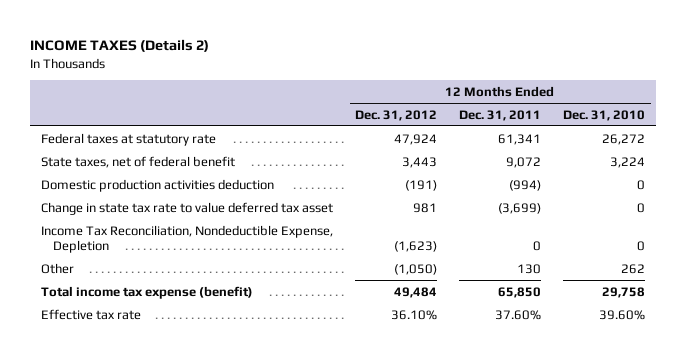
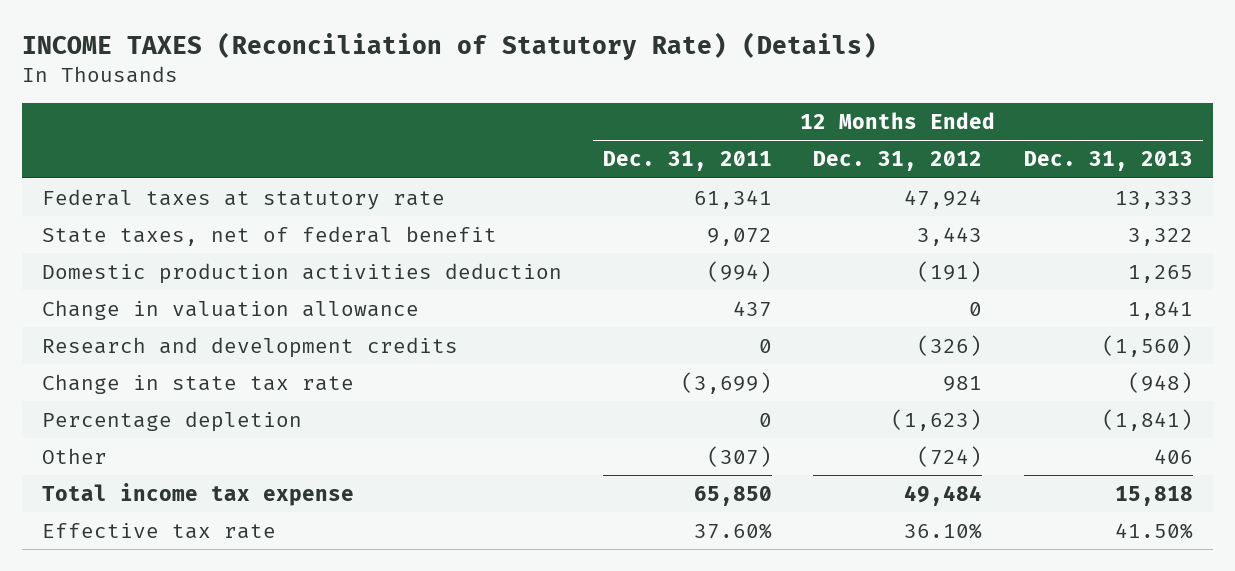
- INCOME TAXES (Details 2)
+ INCOME TAXES (Reconciliation of Statutory Rate) (Details)
- | 12 Months Ended Dec. 31, 2012 | 12 Months Ended Dec. 31, 2011 | 12 Months Ended Dec. 31, 2010
+ | 12 Months Ended Dec. 31, 2011 | 12 Months Ended Dec. 31, 2012 | 12 Months Ended Dec. 31, 2013
- Change in state tax rate to value deferred tax asset | 981 | (3,699) | 0
- Income Tax Reconciliation, Nondeductible Expense, Depletion | (1,623) | 0 | 0
- Other | (1,050) | 130 | 262
- Total income tax expense (benefit) | 49,484 | 65,850 | 29,758
+ Change in valuation allowance | 437 | 0 | 1,841
+ Research and development credits | 0 | (326) | (1,560)
+ Change in state tax rate | (3,699) | 981 | (948)
+ Percentage depletion | 0 | (1,623) | (1,841)
+ Other | (307) | (724) | 406
+ Total income tax expense | 65,850 | 49,484 | 15,818

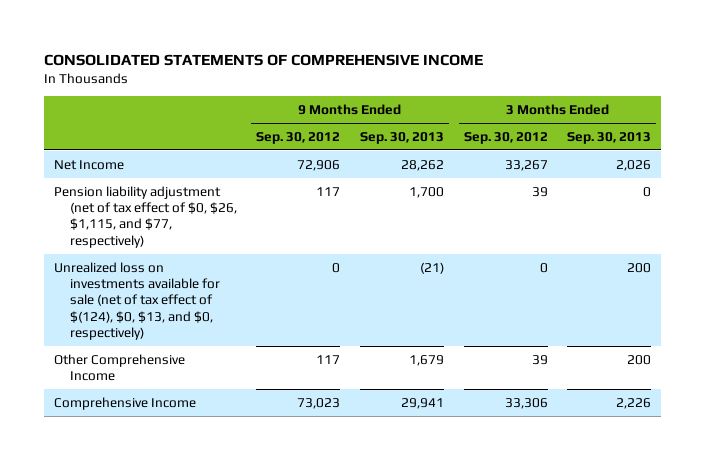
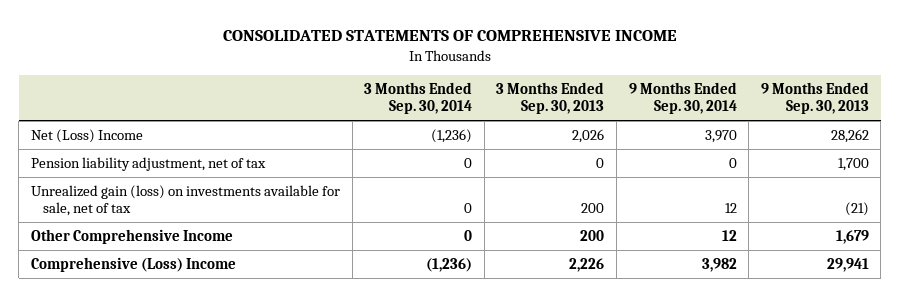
- | 9 Months Ended Sep. 30, 2012 | 9 Months Ended Sep. 30, 2013 | 3 Months Ended Sep. 30, 2012 | 3 Months Ended Sep. 30, 2013
+ | 3 Months Ended Sep. 30, 2014 | 3 Months Ended Sep. 30, 2013 | 9 Months Ended Sep. 30, 2014 | 9 Months Ended Sep. 30, 2013
- Net Income | 72,906 | 28,262 | 33,267 | 2,026
- Pension liability adjustment (net of tax effect of $0, $26, $1,115, and $77, respectively) | 117 | 1,700 | 39 | 0
- Unrealized loss on investments available for sale (net of tax effect of $(124), $0, $13, and $0, respectively) | 0 | (21) | 0 | 200
+ Net (Loss) Income | (1,236) | 2,026 | 3,970 | 28,262
+ Pension liability adjustment, net of tax | 0 | 0 | 0 | 1,700
+ Unrealized gain (loss) on investments available for sale, net of tax | 0 | 200 | 12 | (21)
- Comprehensive Income | 73,023 | 29,941 | 33,306 | 2,226
+ Comprehensive (Loss) Income | (1,236) | 2,226 | 3,982 | 29,941

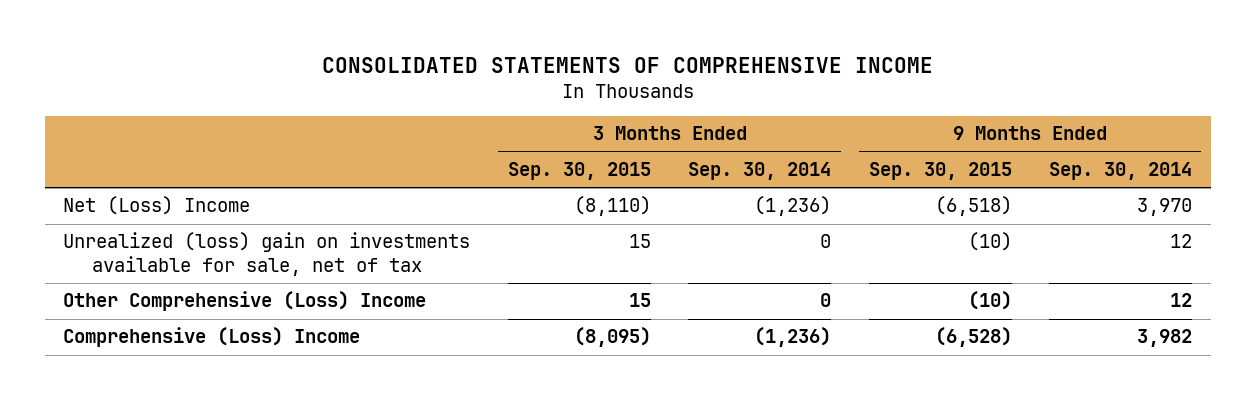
- | 3 Months Ended Sep. 30, 2014 | 3 Months Ended Sep. 30, 2013 | 9 Months Ended Sep. 30, 2014 | 9 Months Ended Sep. 30, 2013
+ | 3 Months Ended Sep. 30, 2015 | 3 Months Ended Sep. 30, 2014 | 9 Months Ended Sep. 30, 2015 | 9 Months Ended Sep. 30, 2014
- Pension liability adjustment, net of tax | 0 | 0 | 0 | 1,700
- Unrealized gain (loss) on investments available for sale, net of tax | 0 | 200 | 12 | (21)
- Other Comprehensive Income | 0 | 200 | 12 | 1,679
+ Unrealized (loss) gain on investments available for sale, net of tax | 15 | 0 | (10) | 12
+ Other Comprehensive (Loss) Income | 15 | 0 | (10) | 12

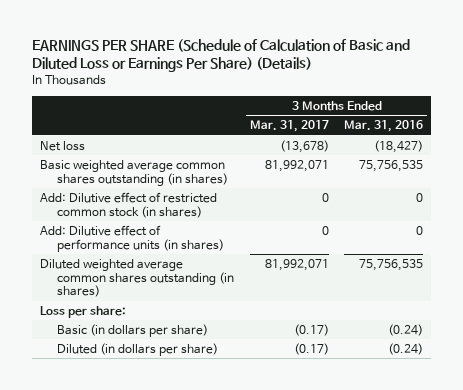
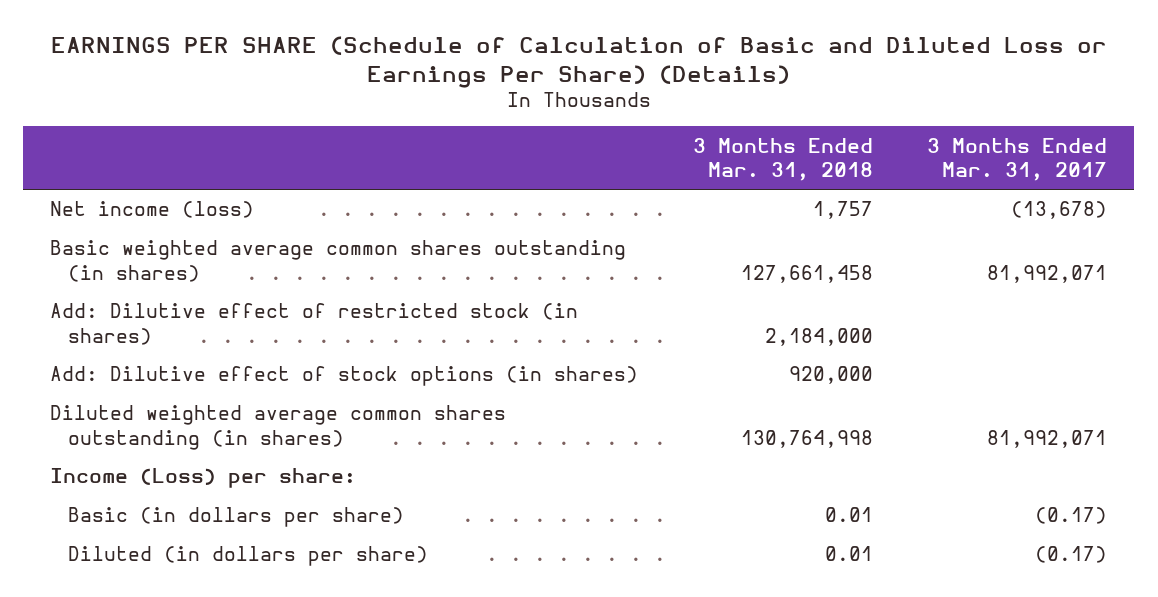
- | 3 Months Ended Mar. 31, 2017 | 3 Months Ended Mar. 31, 2016
+ | 3 Months Ended Mar. 31, 2018 | 3 Months Ended Mar. 31, 2017
- Net loss | (13,678) | (18,427)
+ Net income (loss) | 1,757 | (13,678)
- Add: Dilutive effect of restricted common stock (in shares) | 0 | 0
- Add: Dilutive effect of performance units (in shares) | 0 | 0
+ Add: Dilutive effect of restricted stock (in shares) | 2,184,000 |
+ Add: Dilutive effect of stock options (in shares) | 920,000 |
- Loss per share:
+ Income (Loss) per share:

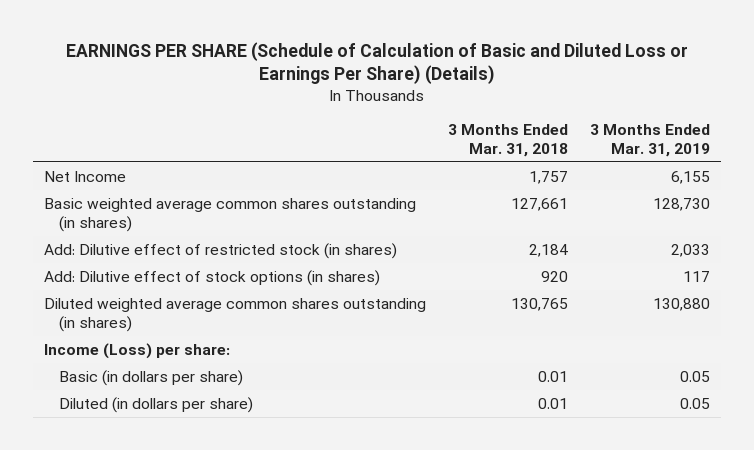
- | 3 Months Ended Mar. 31, 2018 | 3 Months Ended Mar. 31, 2017
+ | 3 Months Ended Mar. 31, 2018 | 3 Months Ended Mar. 31, 2019
- Net income (loss) | 1,757 | (13,678)
- Basic weighted average common shares outstanding (in shares) | 127,661,458 | 81,992,071
- Add: Dilutive effect of restricted stock (in shares) | 2,184,000 |
- Add: Dilutive effect of stock options (in shares) | 920,000 |
- Diluted weighted average common shares outstanding (in shares) | 130,764,998 | 81,992,071
+ Net Income | 1,757 | 6,155
+ Basic weighted average common shares outstanding (in shares) | 127,661 | 128,730
+ Add: Dilutive effect of restricted stock (in shares) | 2,184 | 2,033
+ Add: Dilutive effect of stock options (in shares) | 920 | 117
+ Diluted weighted average common shares outstanding (in shares) | 130,765 | 130,880

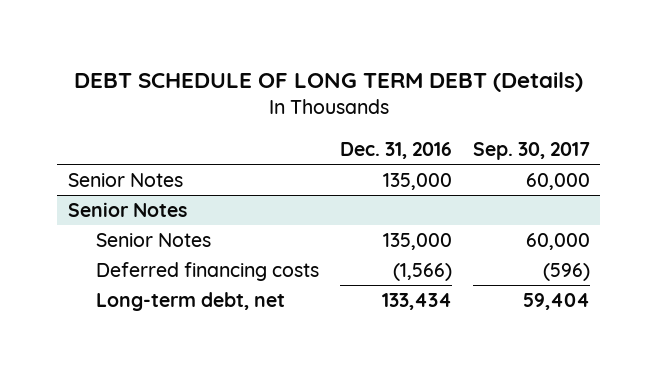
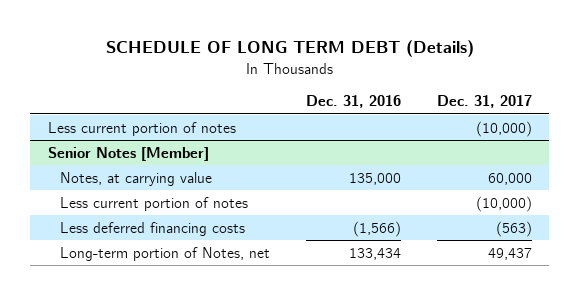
- DEBT SCHEDULE OF LONG TERM DEBT (Details)
+ SCHEDULE OF LONG TERM DEBT (Details)
- | Dec. 31, 2016 | Sep. 30, 2017
+ | Dec. 31, 2016 | Dec. 31, 2017
- Senior Notes | 135,000 | 60,000
- Senior Notes
- Senior Notes | 135,000 | 60,000
- Deferred financing costs | (1,566) | (596)
- Long-term debt, net | 133,434 | 59,404
+ Less current portion of notes | | (10,000)
+ Senior Notes [Member]
+ Notes, at carrying value | 135,000 | 60,000
+ Less current portion of notes | | (10,000)
+ Less deferred financing costs | (1,566) | (563)
+ Long-term portion of Notes, net | 133,434 | 49,437

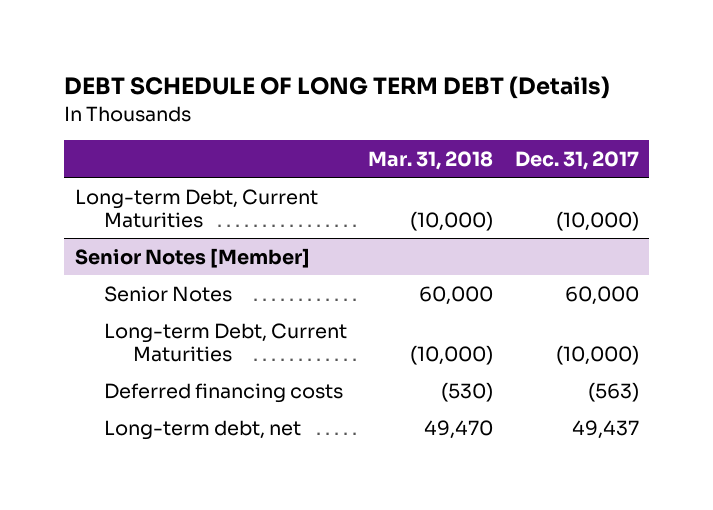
- SCHEDULE OF LONG TERM DEBT (Details)
+ DEBT SCHEDULE OF LONG TERM DEBT (Details)
- | Dec. 31, 2016 | Dec. 31, 2017
+ | Mar. 31, 2018 | Dec. 31, 2017
- Less current portion of notes | | (10,000)
+ Long-term Debt, Current Maturities | (10,000) | (10,000)
@ Senior Notes [Member]
- Notes, at carrying value | 135,000 | 60,000
- Less current portion of notes | | (10,000)
- Less deferred financing costs | (1,566) | (563)
- Long-term portion of Notes, net | 133,434 | 49,437
+ Senior Notes | 60,000 | 60,000
+ Long-term Debt, Current Maturities | (10,000) | (10,000)
+ Deferred financing costs | (530) | (563)
+ Long-term debt, net | 49,470 | 49,437

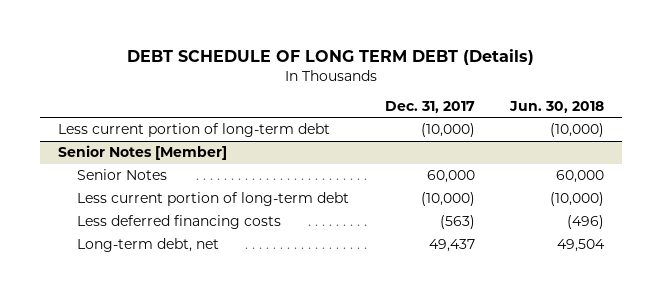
- | Mar. 31, 2018 | Dec. 31, 2017
+ | Dec. 31, 2017 | Jun. 30, 2018
- Long-term Debt, Current Maturities | (10,000) | (10,000)
+ Less current portion of long-term debt | (10,000) | (10,000)
@ Senior Notes [Member]
- Long-term Debt, Current Maturities | (10,000) | (10,000)
- Deferred financing costs | (530) | (563)
+ Less current portion of long-term debt | (10,000) | (10,000)
+ Less deferred financing costs | (563) | (496)

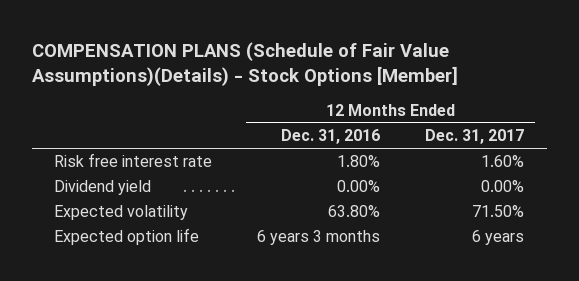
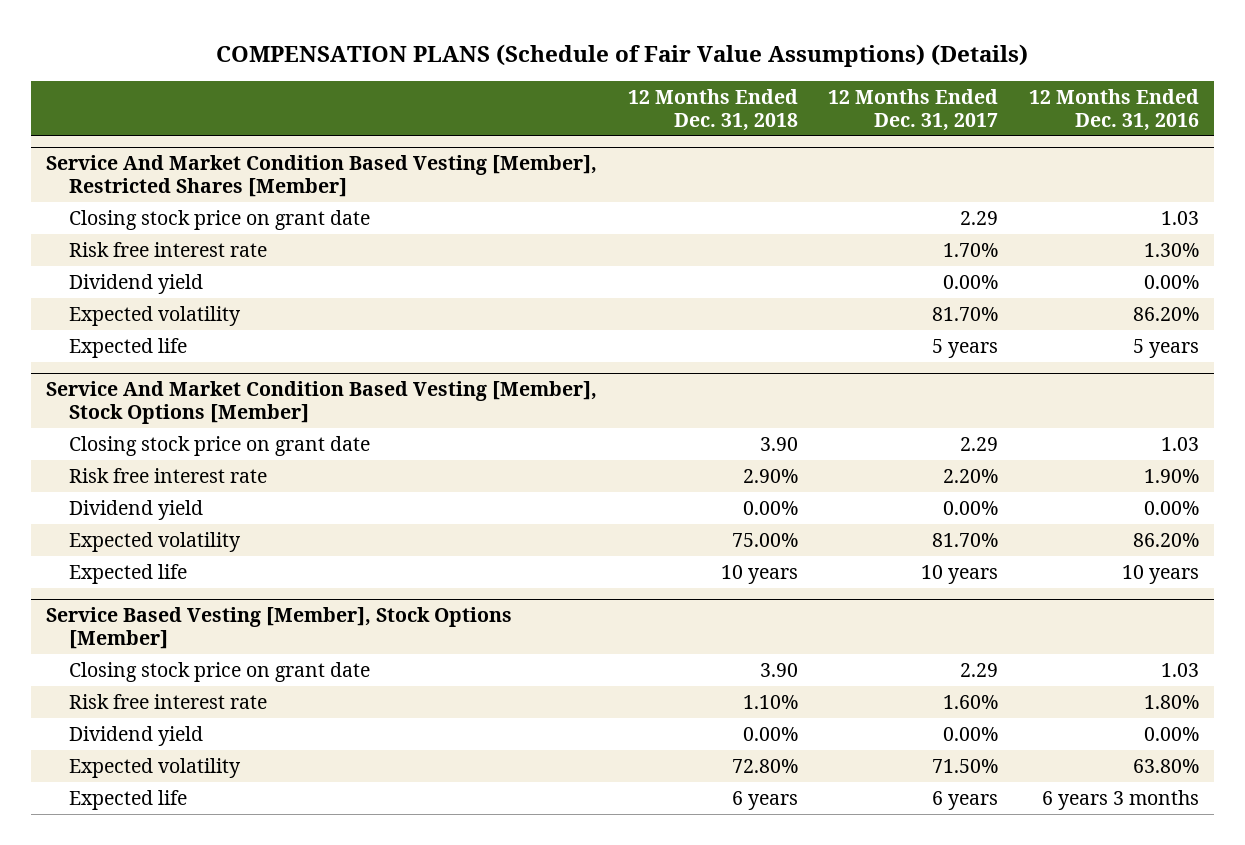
- COMPENSATION PLANS (Schedule of Fair Value Assumptions)(Details) - Stock Options [Member]
+ COMPENSATION PLANS (Schedule of Fair Value Assumptions) (Details)
- | 12 Months Ended Dec. 31, 2016 | 12 Months Ended Dec. 31, 2017
+ | 12 Months Ended Dec. 31, 2018 | 12 Months Ended Dec. 31, 2017 | 12 Months Ended Dec. 31, 2016
+ Service And Market Condition Based Vesting [Member], Restricted Shares [Member]
+ Closing stock price on grant date | | 2.29 | 1.03
+ Risk free interest rate | | 1.70% | 1.30%
+ Dividend yield | | 0.00% | 0.00%
+ Expected volatility | | 81.70% | 86.20%
+ Expected life | | 5 years | 5 years
+ Service And Market Condition Based Vesting [Member], Stock Options [Member]
+ Closing stock price on grant date | 3.90 | 2.29 | 1.03
+ Risk free interest rate | 2.90% | 2.20% | 1.90%
+ Dividend yield | 0.00% | 0.00% | 0.00%
+ Expected volatility | 75.00% | 81.70% | 86.20%
+ Expected life | 10 years | 10 years | 10 years
+ Service Based Vesting [Member], Stock Options [Member]
+ Closing stock price on grant date | 3.90 | 2.29 | 1.03
- Expected option life | 6 years 3 months | 6 years
+ Expected life | 6 years | 6 years | 6 years 3 months

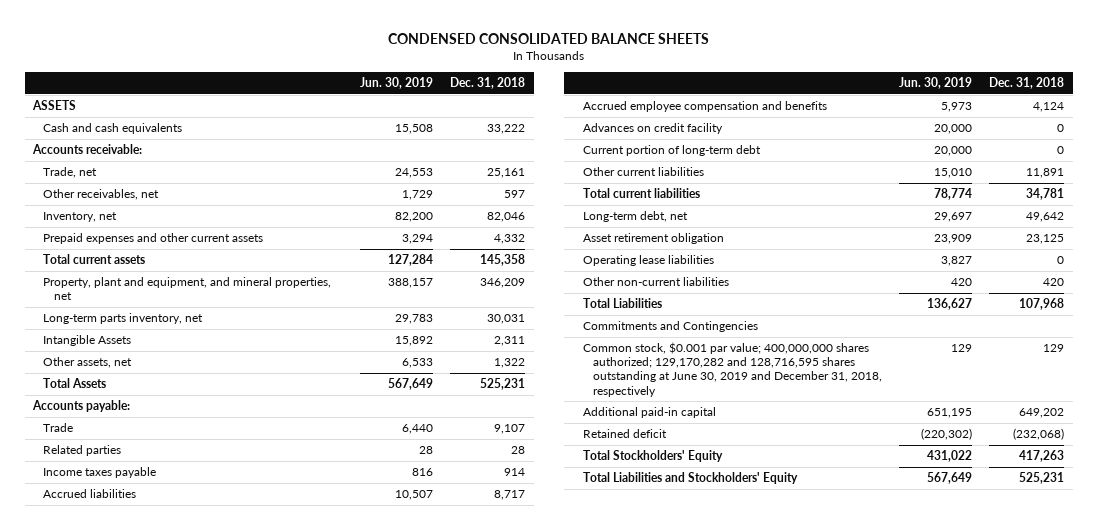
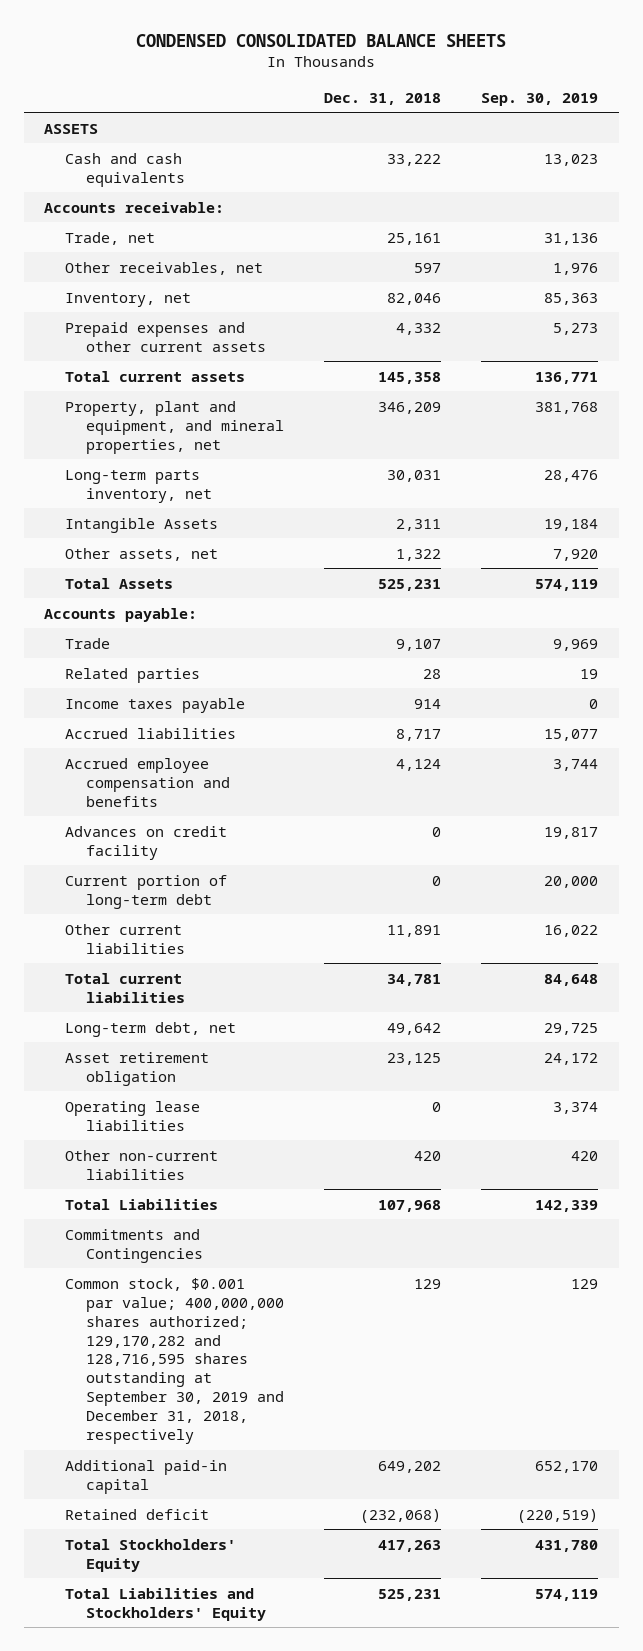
- | Jun. 30, 2019 | Dec. 31, 2018
+ | Dec. 31, 2018 | Sep. 30, 2019
- Common stock, $0.001 par value; 400,000,000 shares authorized; 129,170,282 and 128,716,595 shares outstanding at June 30, 2019 and December 31, 2018, respectively | 129 | 129
+ Common stock, $0.001 par value; 400,000,000 shares authorized; 129,170,282 and 128,716,595 shares outstanding at September 30, 2019 and December 31, 2018, respectively | 129 | 129

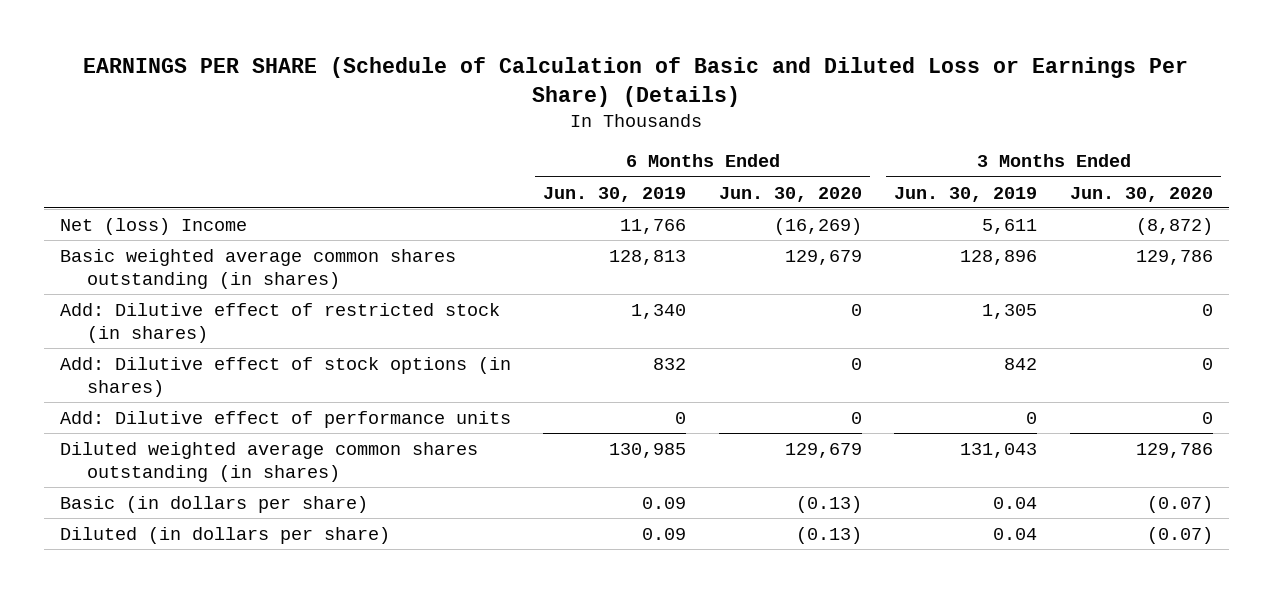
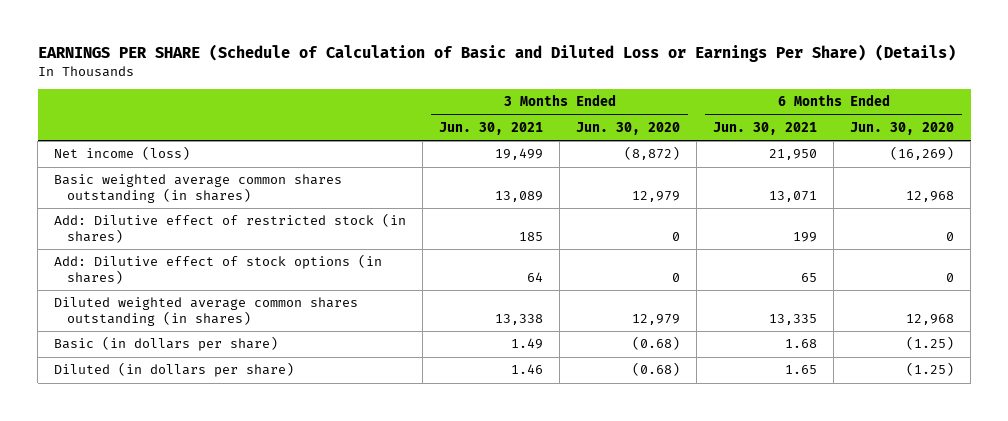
- | 6 Months Ended Jun. 30, 2019 | 6 Months Ended Jun. 30, 2020 | 3 Months Ended Jun. 30, 2019 | 3 Months Ended Jun. 30, 2020
+ | 3 Months Ended Jun. 30, 2021 | 3 Months Ended Jun. 30, 2020 | 6 Months Ended Jun. 30, 2021 | 6 Months Ended Jun. 30, 2020
- Net (loss) Income | 11,766 | (16,269) | 5,611 | (8,872)
- Basic weighted average common shares outstanding (in shares) | 128,813 | 129,679 | 128,896 | 129,786
+ Net income (loss) | 19,499 | (8,872) | 21,950 | (16,269)
+ Basic weighted average common shares outstanding (in shares) | 13,089 | 12,979 | 13,071 | 12,968
- Add: Dilutive effect of performance units | 0 | 0 | 0 | 0
- Diluted weighted average common shares outstanding (in shares) | 130,985 | 129,679 | 131,043 | 129,786
- Basic (in dollars per share) | 0.09 | (0.13) | 0.04 | (0.07)
- Diluted (in dollars per share) | 0.09 | (0.13) | 0.04 | (0.07)
+ Diluted weighted average common shares outstanding (in shares) | 13,338 | 12,979 | 13,335 | 12,968
+ Basic (in dollars per share) | 1.49 | (0.68) | 1.68 | (1.25)
+ Diluted (in dollars per share) | 1.46 | (0.68) | 1.65 | (1.25)

